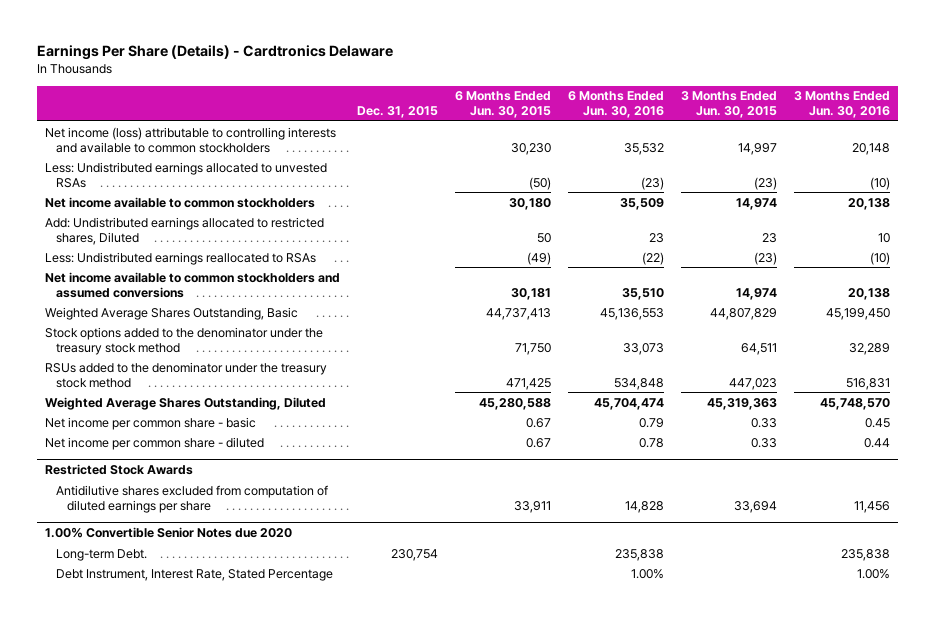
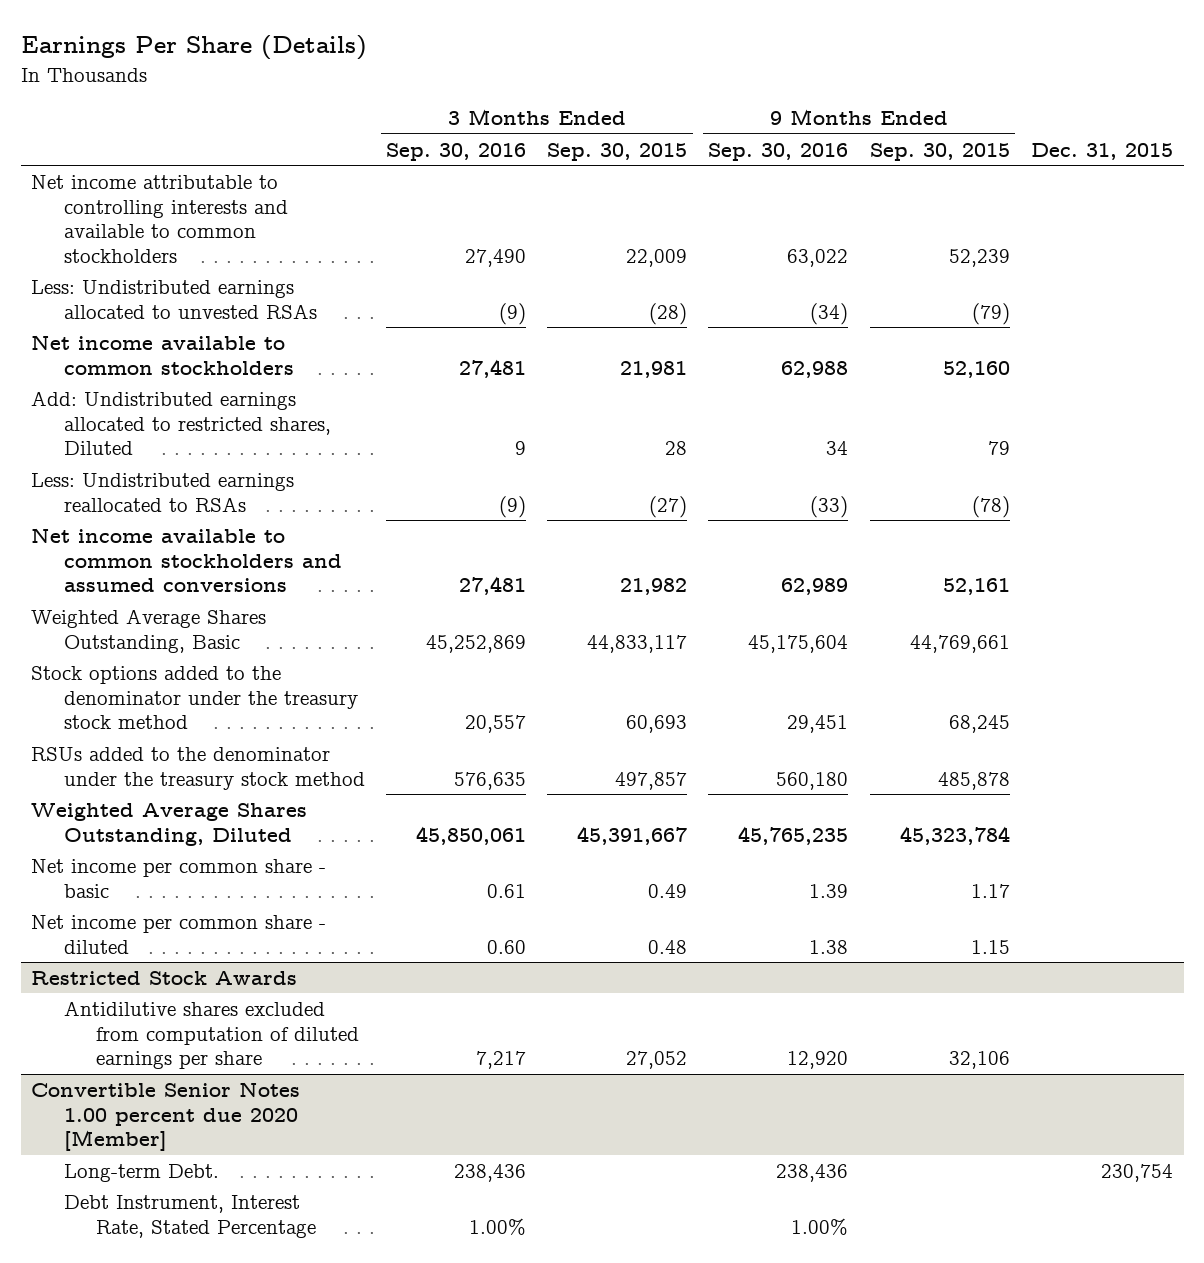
- Earnings Per Share (Details) - Cardtronics Delaware
+ Earnings Per Share (Details)
- | Dec. 31, 2015 | 6 Months Ended Jun. 30, 2015 | 6 Months Ended Jun. 30, 2016 | 3 Months Ended Jun. 30, 2015 | 3 Months Ended Jun. 30, 2016
+ | 3 Months Ended Sep. 30, 2016 | 3 Months Ended Sep. 30, 2015 | 9 Months Ended Sep. 30, 2016 | 9 Months Ended Sep. 30, 2015 | Dec. 31, 2015
- Net income (loss) attributable to controlling interests and available to common stockholders | | 30,230 | 35,532 | 14,997 | 20,148
+ Net income attributable to controlling interests and available to common stockholders | 27,490 | 22,009 | 63,022 | 52,239 |
- 1.00% Convertible Senior Notes due 2020
+ Convertible Senior Notes 1.00 percent due 2020 [Member]

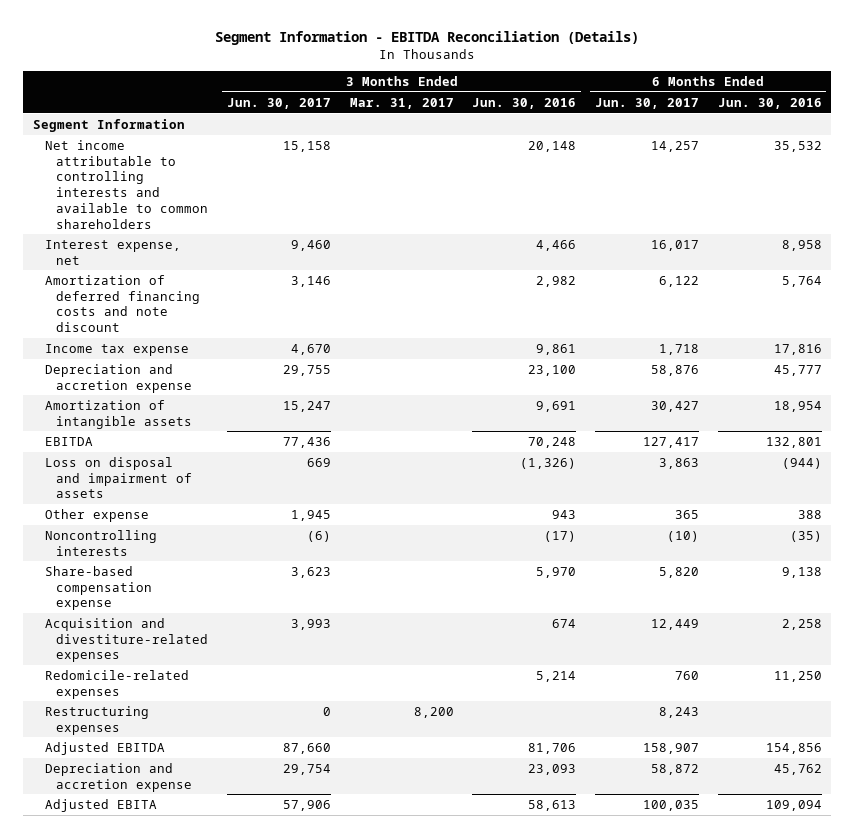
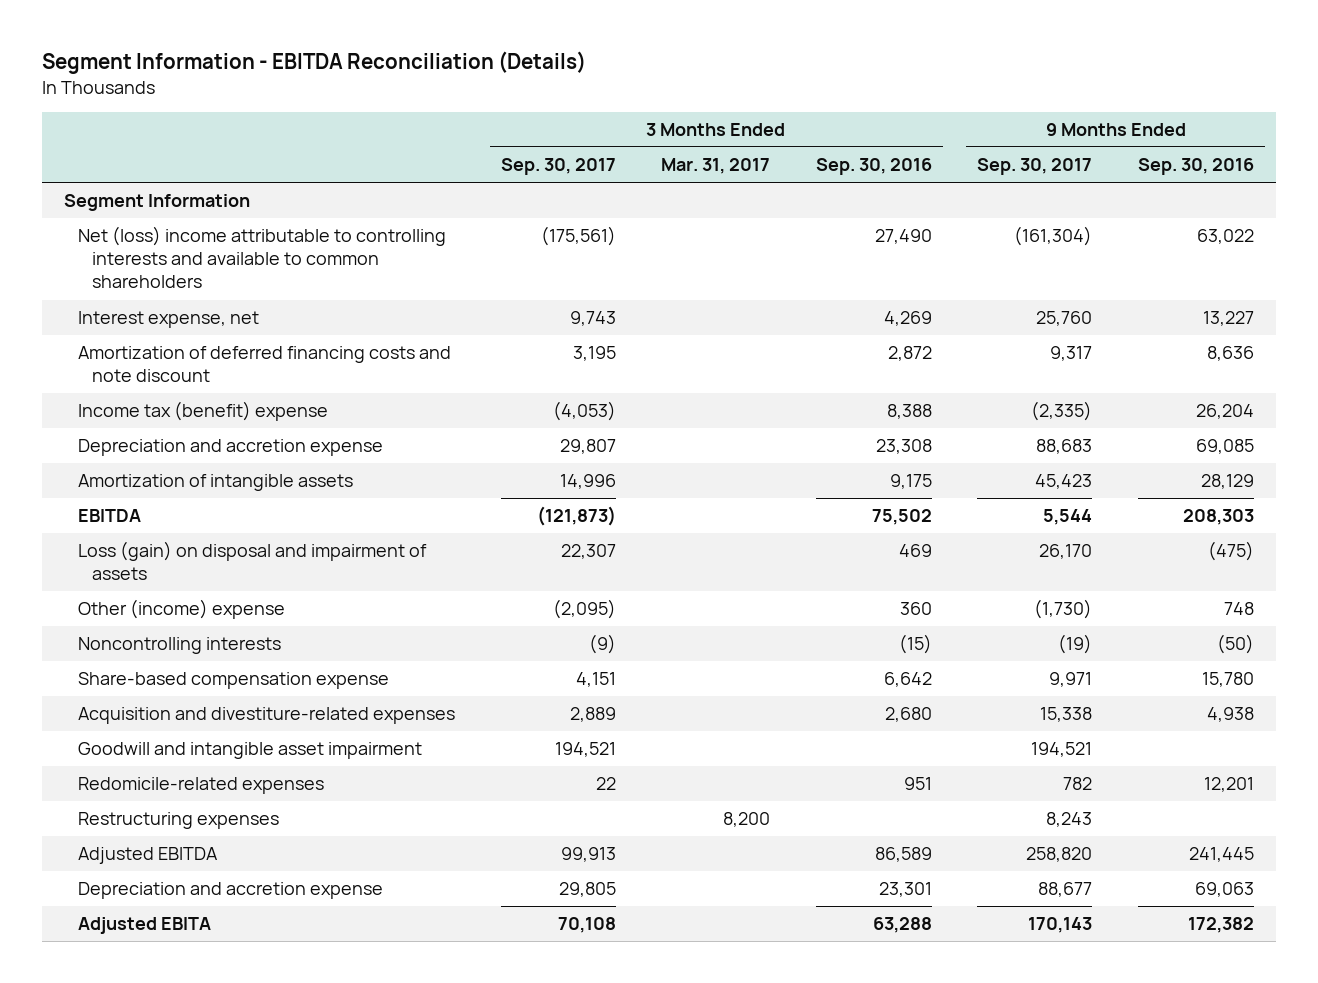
- | 3 Months Ended Jun. 30, 2017 | 3 Months Ended Mar. 31, 2017 | 3 Months Ended Jun. 30, 2016 | 6 Months Ended Jun. 30, 2017 | 6 Months Ended Jun. 30, 2016
+ | 3 Months Ended Sep. 30, 2017 | 3 Months Ended Mar. 31, 2017 | 3 Months Ended Sep. 30, 2016 | 9 Months Ended Sep. 30, 2017 | 9 Months Ended Sep. 30, 2016
- Net income attributable to controlling interests and available to common shareholders | 15,158 | | 20,148 | 14,257 | 35,532
+ Net (loss) income attributable to controlling interests and available to common shareholders | (175,561) | | 27,490 | (161,304) | 63,022
- Income tax expense | 4,670 | | 9,861 | 1,718 | 17,816
+ Income tax (benefit) expense | (4,053) | | 8,388 | (2,335) | 26,204
- Loss on disposal and impairment of assets | 669 | | (1,326) | 3,863 | (944)
- Other expense | 1,945 | | 943 | 365 | 388
+ Loss (gain) on disposal and impairment of assets | 22,307 | | 469 | 26,170 | (475)
+ Other (income) expense | (2,095) | | 360 | (1,730) | 748
+ Goodwill and intangible asset impairment | 194,521 | | | 194,521 |

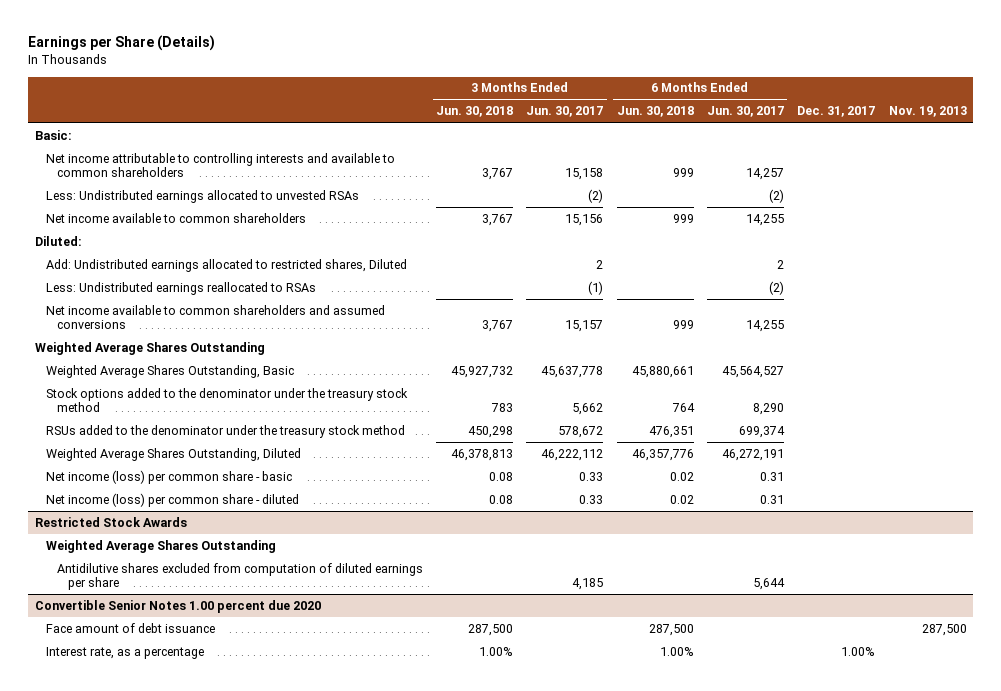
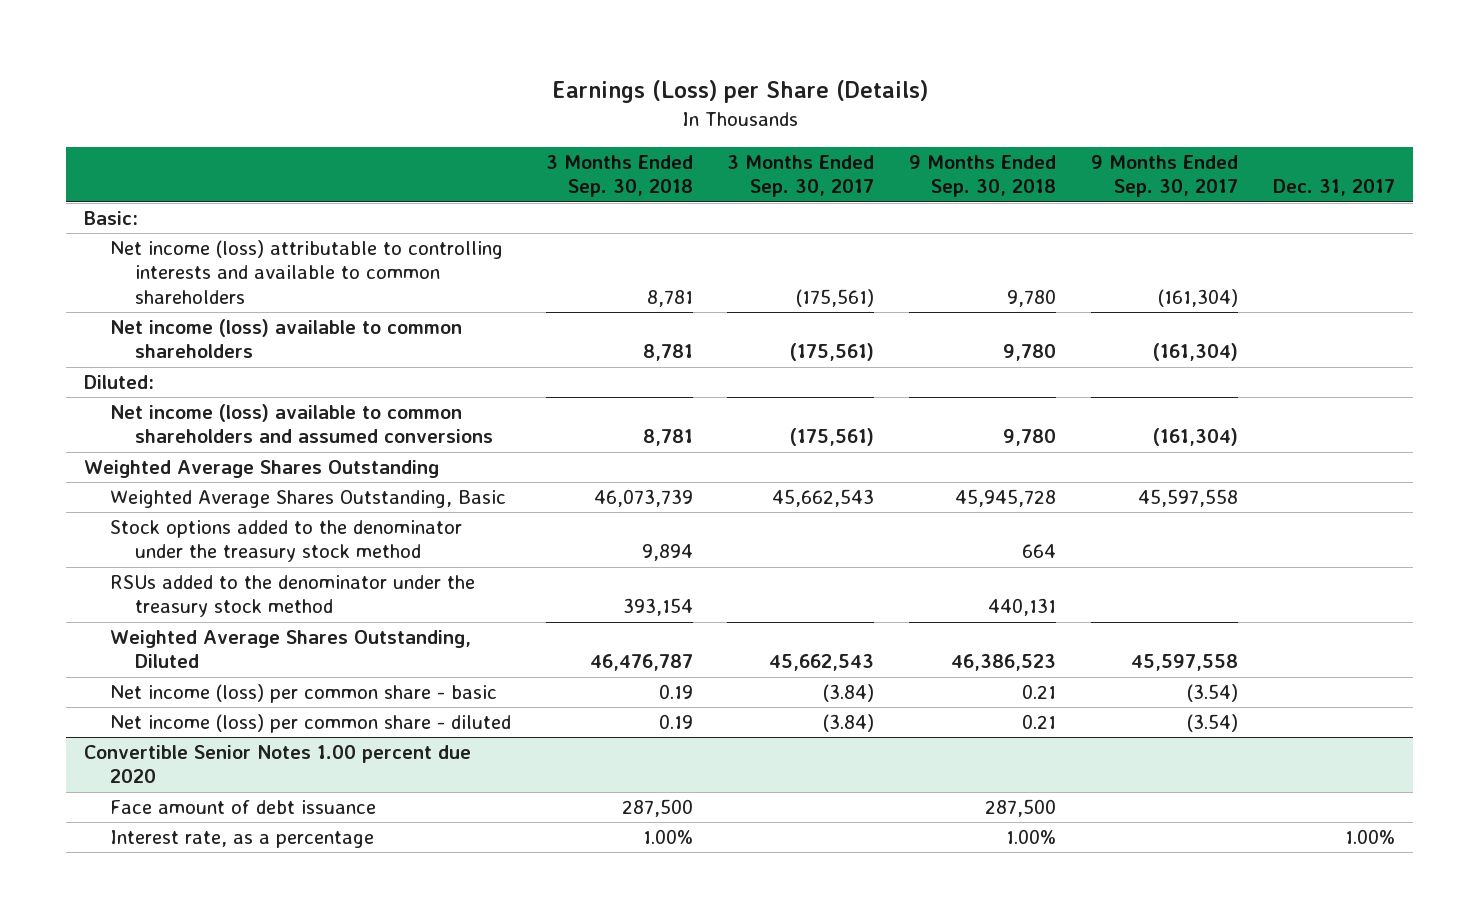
- Earnings per Share (Details)
+ Earnings (Loss) per Share (Details)
- | 3 Months Ended Jun. 30, 2018 | 3 Months Ended Jun. 30, 2017 | 6 Months Ended Jun. 30, 2018 | 6 Months Ended Jun. 30, 2017 | Dec. 31, 2017 | Nov. 19, 2013
+ | 3 Months Ended Sep. 30, 2018 | 3 Months Ended Sep. 30, 2017 | 9 Months Ended Sep. 30, 2018 | 9 Months Ended Sep. 30, 2017 | Dec. 31, 2017
- Net income attributable to controlling interests and available to common shareholders | 3,767 | 15,158 | 999 | 14,257 | |
- Less: Undistributed earnings allocated to unvested RSAs | | (2) | | (2) | |
- Net income available to common shareholders | 3,767 | 15,156 | 999 | 14,255 | |
+ Net income (loss) attributable to controlling interests and available to common shareholders | 8,781 | (175,561) | 9,780 | (161,304) |
+ Net income (loss) available to common shareholders | 8,781 | (175,561) | 9,780 | (161,304) |
- Add: Undistributed earnings allocated to restricted shares, Diluted | | 2 | | 2 | |
- Less: Undistributed earnings reallocated to RSAs | | (1) | | (2) | |
- Net income available to common shareholders and assumed conversions | 3,767 | 15,157 | 999 | 14,255 | |
+ Net income (loss) available to common shareholders and assumed conversions | 8,781 | (175,561) | 9,780 | (161,304) |
- Restricted Stock Awards
- Weighted Average Shares Outstanding
- Antidilutive shares excluded from computation of diluted earnings per share | | 4,185 | | 5,644 | |

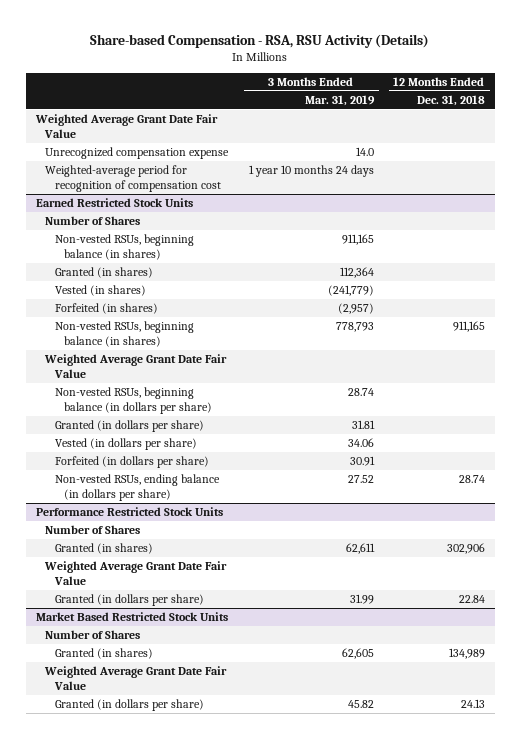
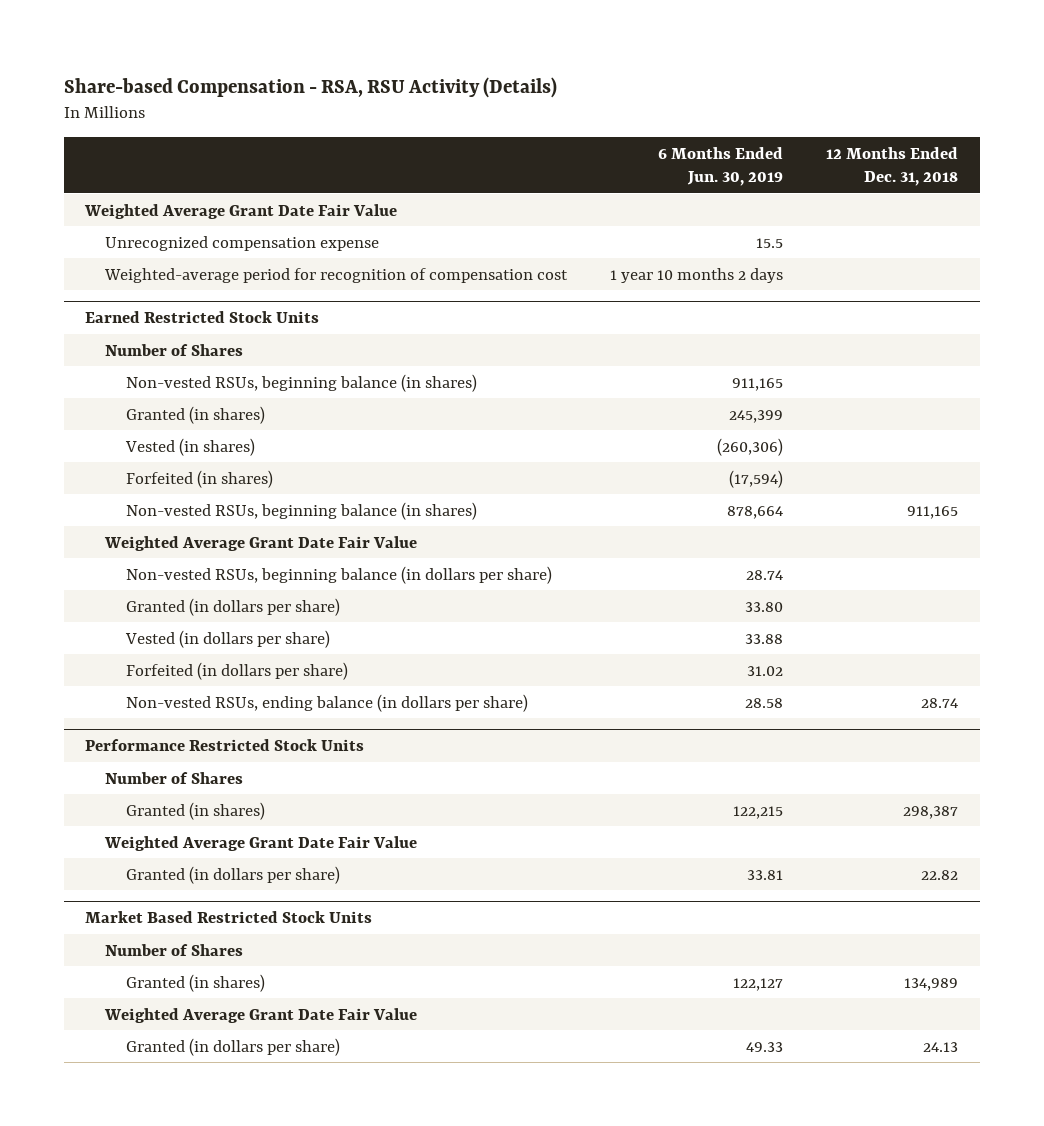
- | 3 Months Ended Mar. 31, 2019 | 12 Months Ended Dec. 31, 2018
+ | 6 Months Ended Jun. 30, 2019 | 12 Months Ended Dec. 31, 2018
@ Performance Restricted Stock Units
- Granted (in shares) | 62,611 | 302,906
+ Granted (in shares) | 122,215 | 298,387
- Granted (in dollars per share) | 31.99 | 22.84
+ Granted (in dollars per share) | 33.81 | 22.82

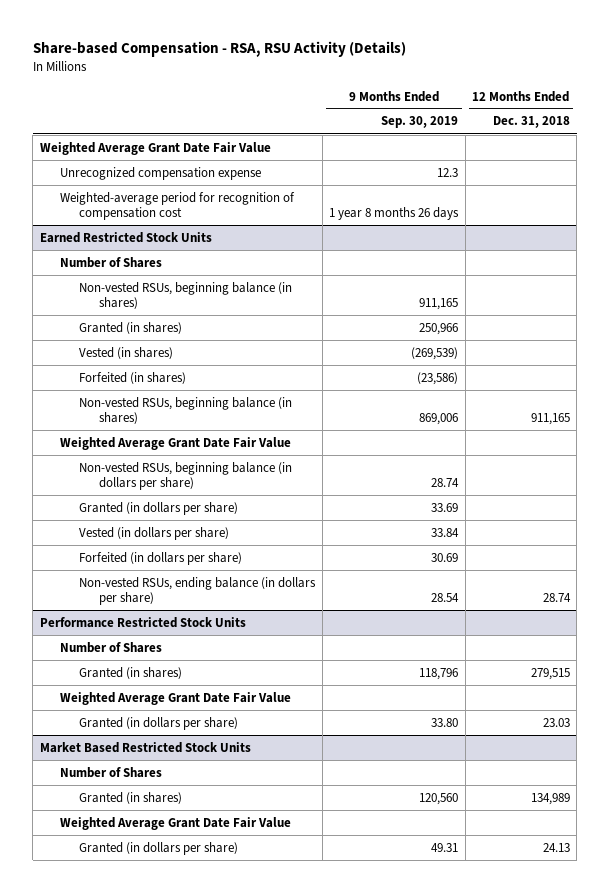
- | 6 Months Ended Jun. 30, 2019 | 12 Months Ended Dec. 31, 2018
+ | 9 Months Ended Sep. 30, 2019 | 12 Months Ended Dec. 31, 2018
@ Performance Restricted Stock Units
- Granted (in shares) | 122,215 | 298,387
+ Granted (in shares) | 118,796 | 279,515
- Granted (in dollars per share) | 33.81 | 22.82
+ Granted (in dollars per share) | 33.80 | 23.03

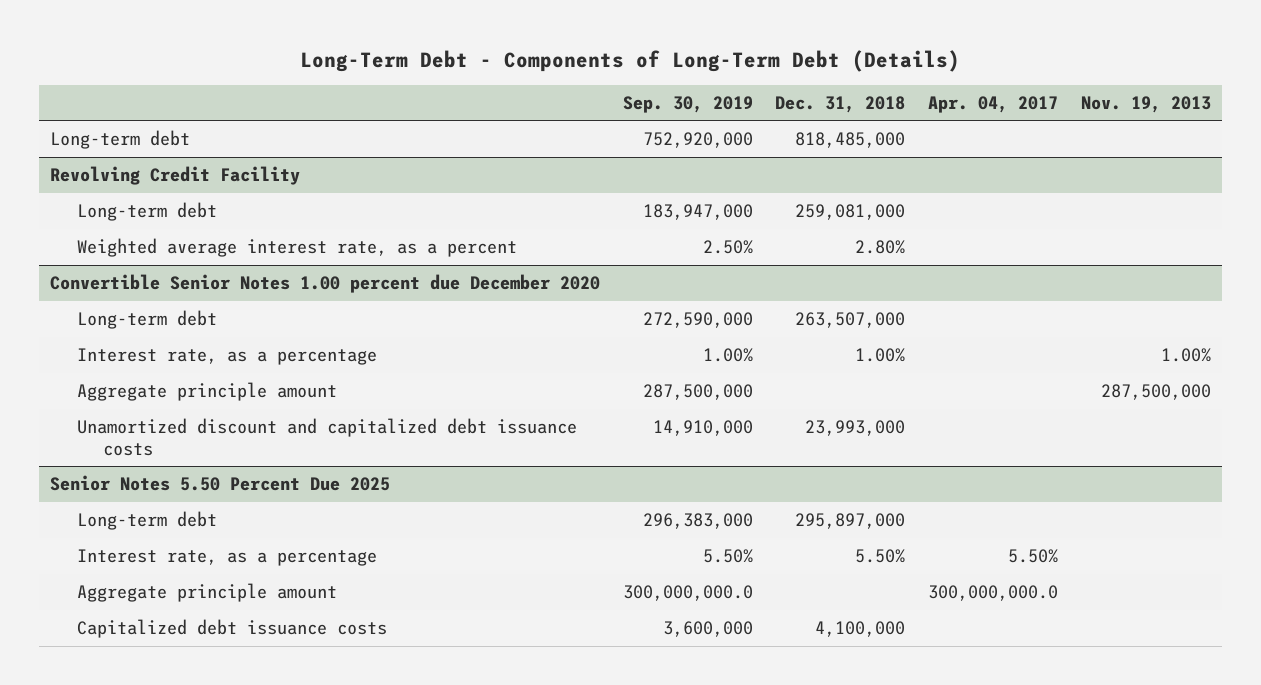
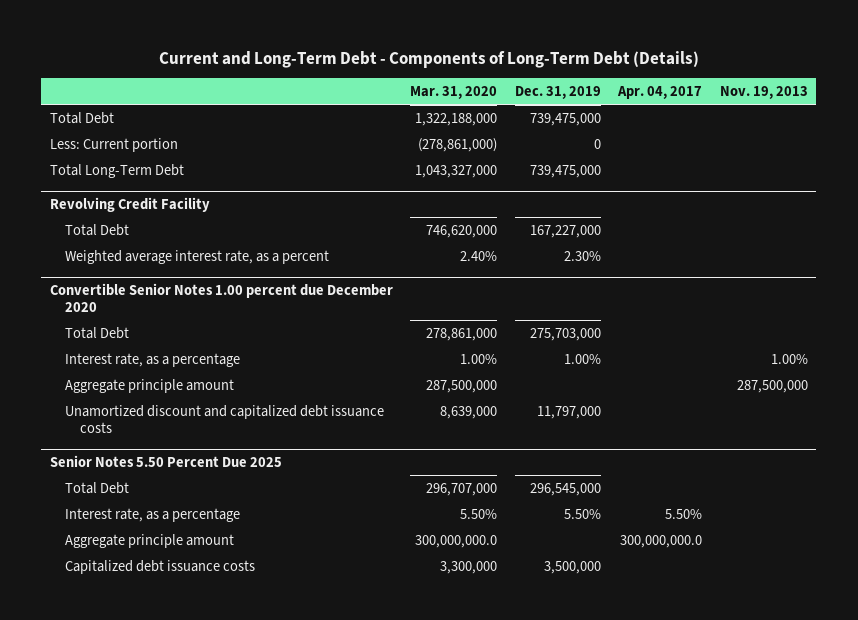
- Long-Term Debt - Components of Long-Term Debt (Details)
+ Current and Long-Term Debt - Components of Long-Term Debt (Details)
- | Sep. 30, 2019 | Dec. 31, 2018 | Apr. 04, 2017 | Nov. 19, 2013
+ | Mar. 31, 2020 | Dec. 31, 2019 | Apr. 04, 2017 | Nov. 19, 2013
- Long-term debt | 752,920,000 | 818,485,000 | |
+ Total Debt | 1,322,188,000 | 739,475,000 | |
+ Less: Current portion | (278,861,000) | 0 | |
+ Total Long-Term Debt | 1,043,327,000 | 739,475,000 | |
@ Revolving Credit Facility
- Long-term debt | 183,947,000 | 259,081,000 | |
+ Total Debt | 746,620,000 | 167,227,000 | |
@ Convertible Senior Notes 1.00 percent due December 2020
- Long-term debt | 272,590,000 | 263,507,000 | |
+ Total Debt | 278,861,000 | 275,703,000 | |
@ Senior Notes 5.50 Percent Due 2025
- Long-term debt | 296,383,000 | 295,897,000 | |
+ Total Debt | 296,707,000 | 296,545,000 | |

